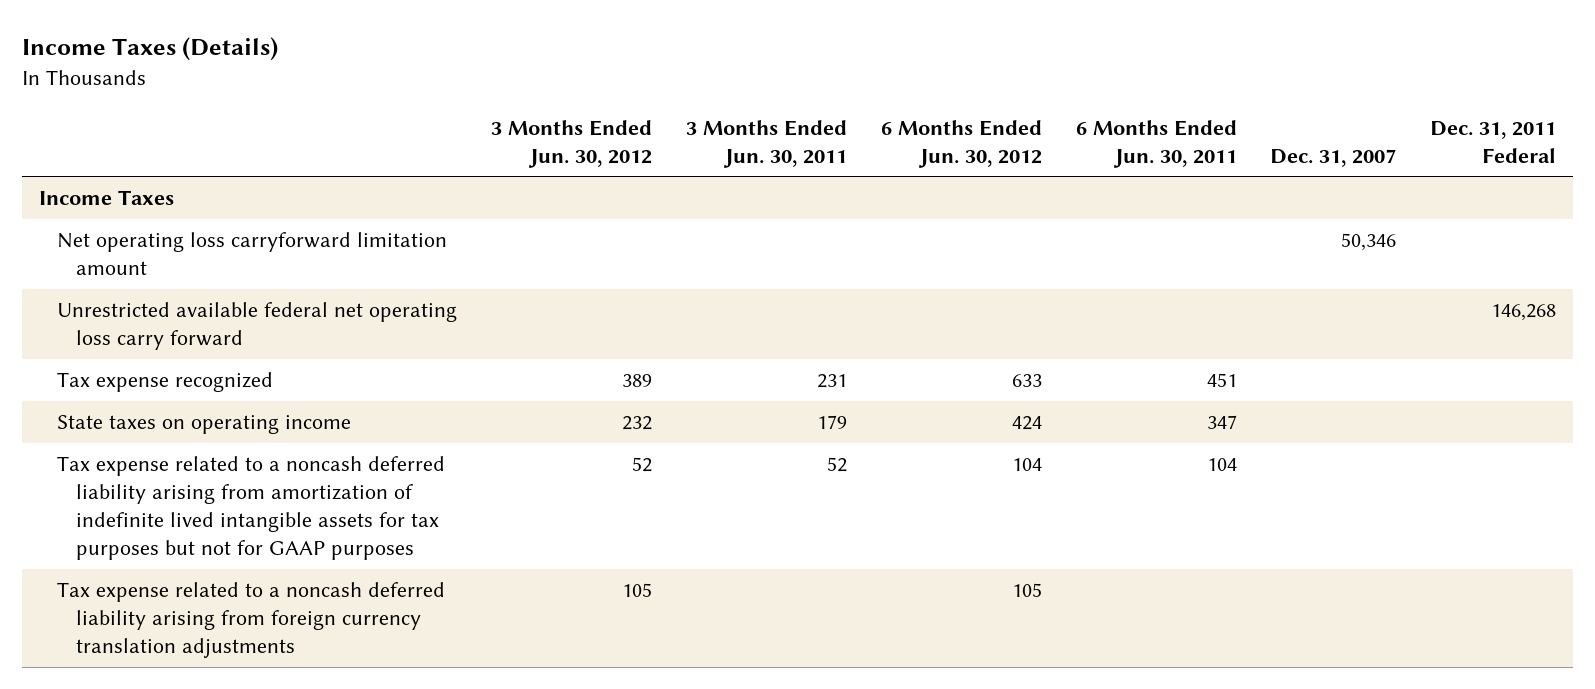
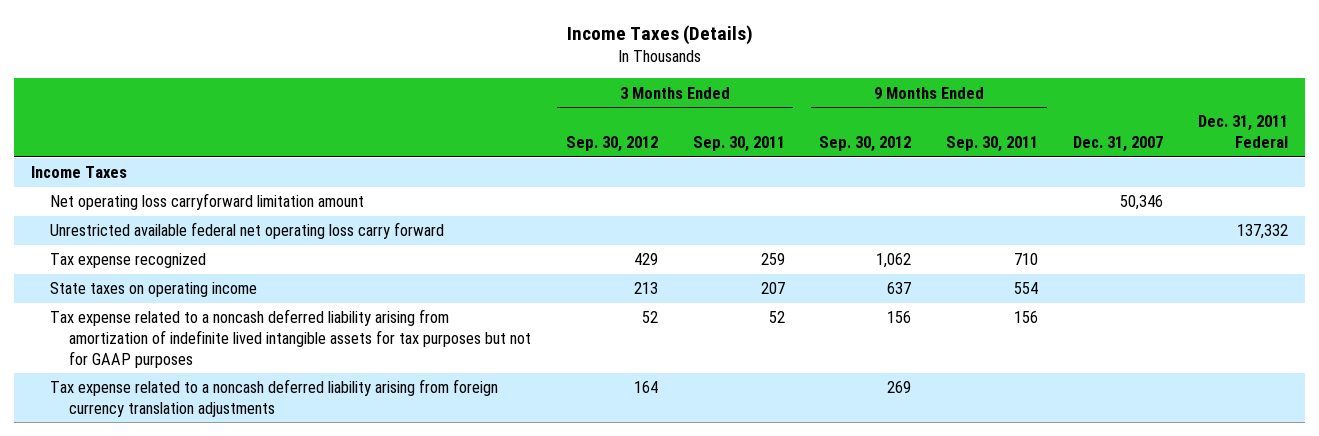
- | 3 Months Ended Jun. 30, 2012 | 3 Months Ended Jun. 30, 2011 | 6 Months Ended Jun. 30, 2012 | 6 Months Ended Jun. 30, 2011 | Dec. 31, 2007 | Dec. 31, 2011 Federal
+ | 3 Months Ended Sep. 30, 2012 | 3 Months Ended Sep. 30, 2011 | 9 Months Ended Sep. 30, 2012 | 9 Months Ended Sep. 30, 2011 | Dec. 31, 2007 | Dec. 31, 2011 Federal
- Unrestricted available federal net operating loss carry forward | | | | | | 146,268
+ Unrestricted available federal net operating loss carry forward | | | | | | 137,332

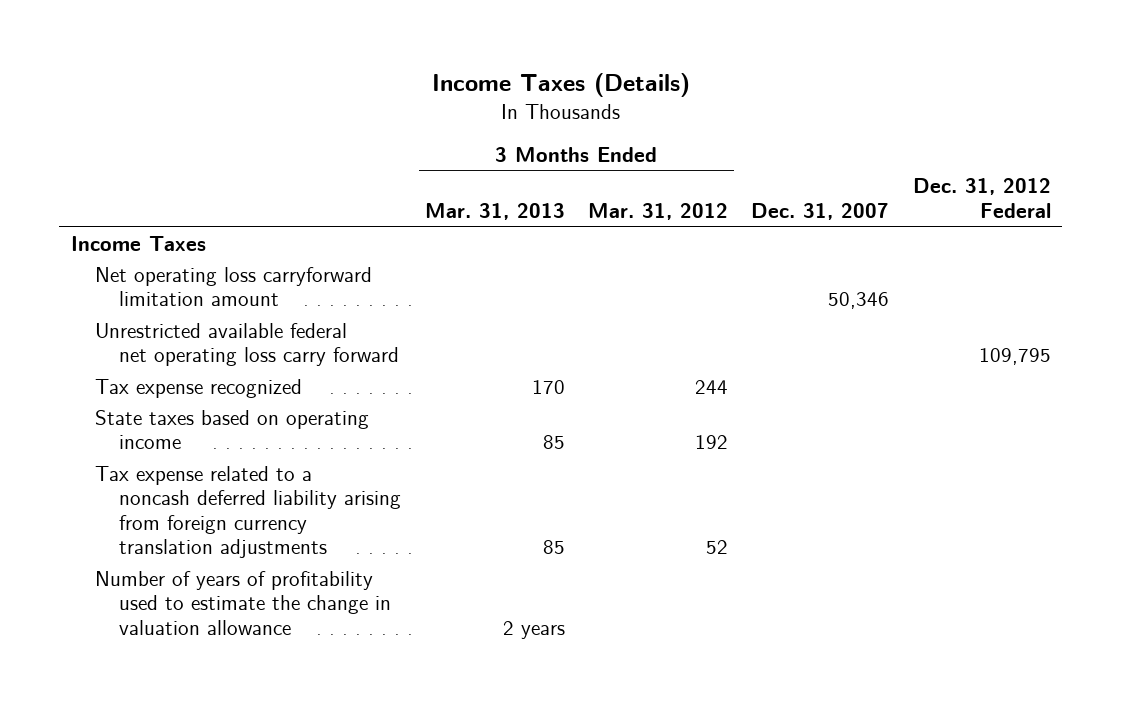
- | 3 Months Ended Sep. 30, 2012 | 3 Months Ended Sep. 30, 2011 | 9 Months Ended Sep. 30, 2012 | 9 Months Ended Sep. 30, 2011 | Dec. 31, 2007 | Dec. 31, 2011 Federal
+ | 3 Months Ended Mar. 31, 2013 | 3 Months Ended Mar. 31, 2012 | Dec. 31, 2007 | Dec. 31, 2012 Federal
- State taxes on operating income | 213 | 207 | 637 | 554 | |
- Tax expense related to a noncash deferred liability arising from amortization of indefinite lived intangible assets for tax purposes but not for GAAP purposes | 52 | 52 | 156 | 156 | |
+ State taxes based on operating income | 85 | 192 | |
+ Number of years of profitability used to estimate the change in valuation allowance | 2 years | | |

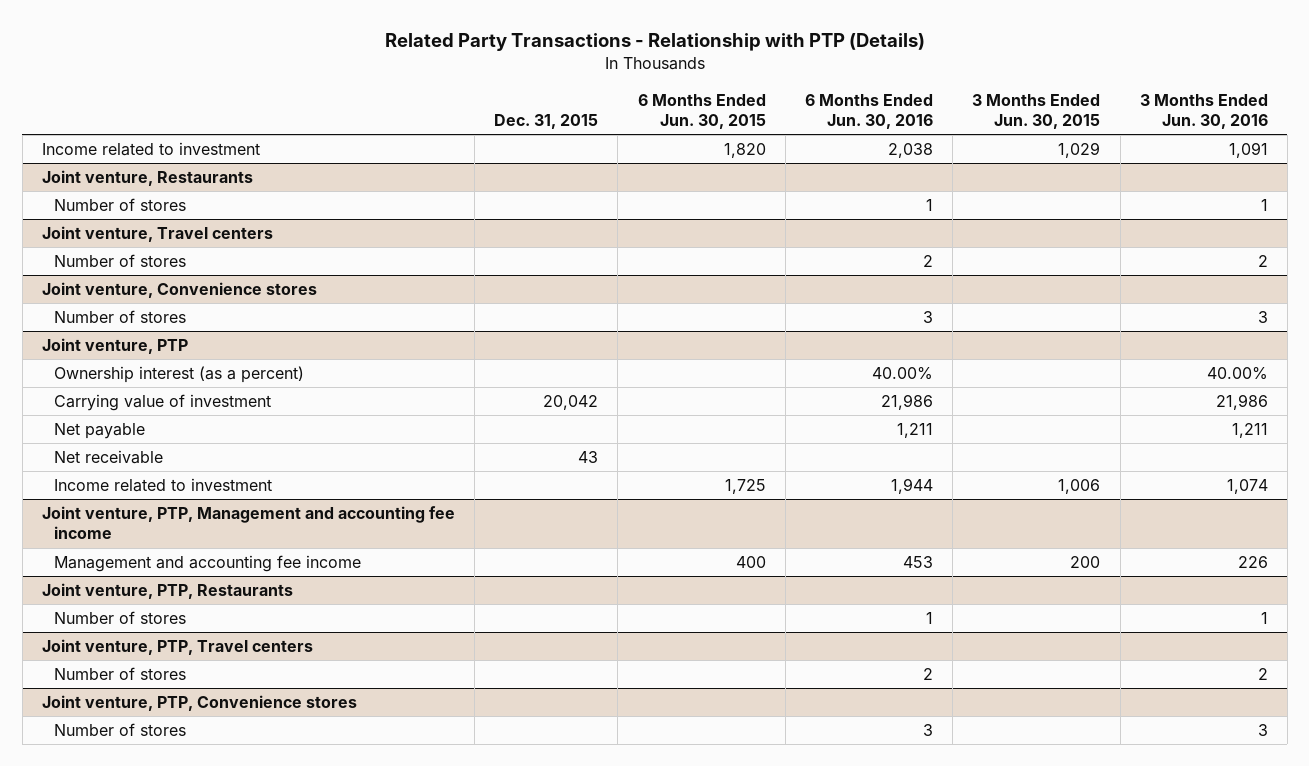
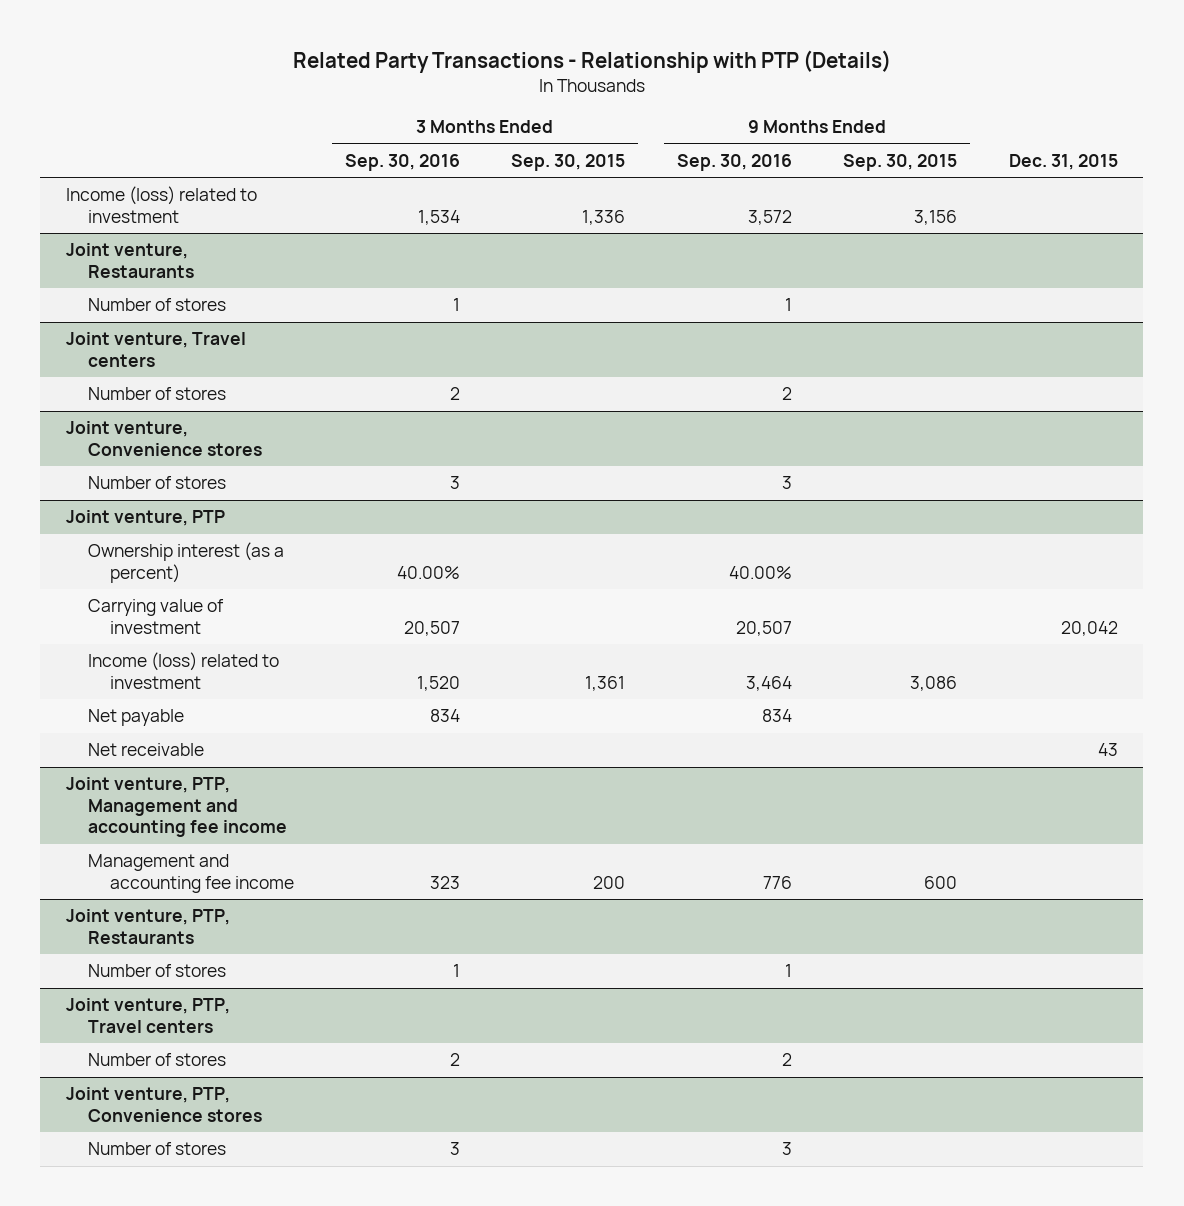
- | Dec. 31, 2015 | 6 Months Ended Jun. 30, 2015 | 6 Months Ended Jun. 30, 2016 | 3 Months Ended Jun. 30, 2015 | 3 Months Ended Jun. 30, 2016
+ | 3 Months Ended Sep. 30, 2016 | 3 Months Ended Sep. 30, 2015 | 9 Months Ended Sep. 30, 2016 | 9 Months Ended Sep. 30, 2015 | Dec. 31, 2015
- Income related to investment | | 1,820 | 2,038 | 1,029 | 1,091
+ Income (loss) related to investment | 1,534 | 1,336 | 3,572 | 3,156 |
@ Joint venture, PTP
+ Income (loss) related to investment | 1,520 | 1,361 | 3,464 | 3,086 |
- Income related to investment | | 1,725 | 1,944 | 1,006 | 1,074

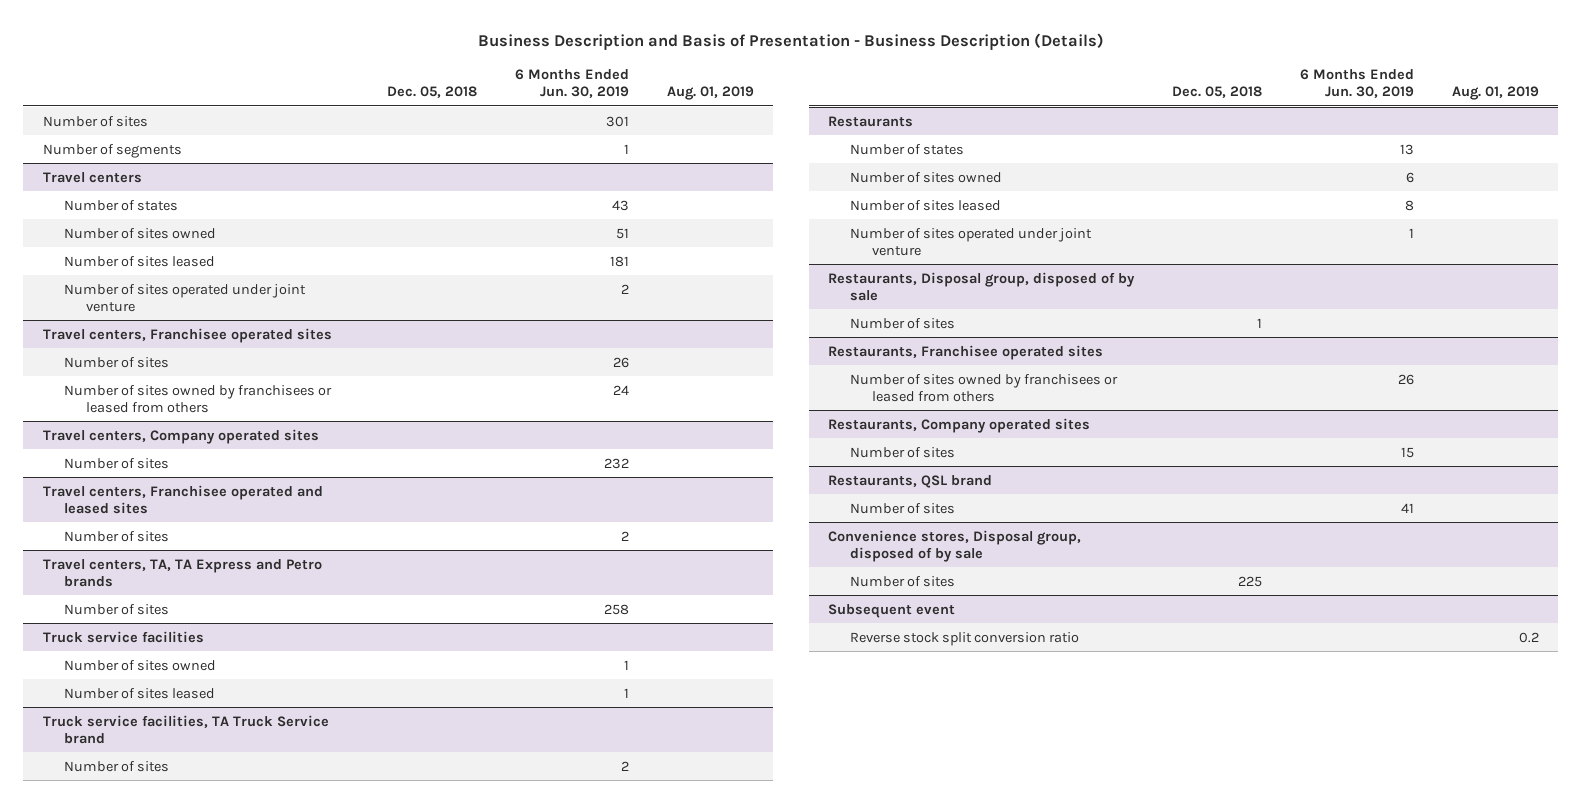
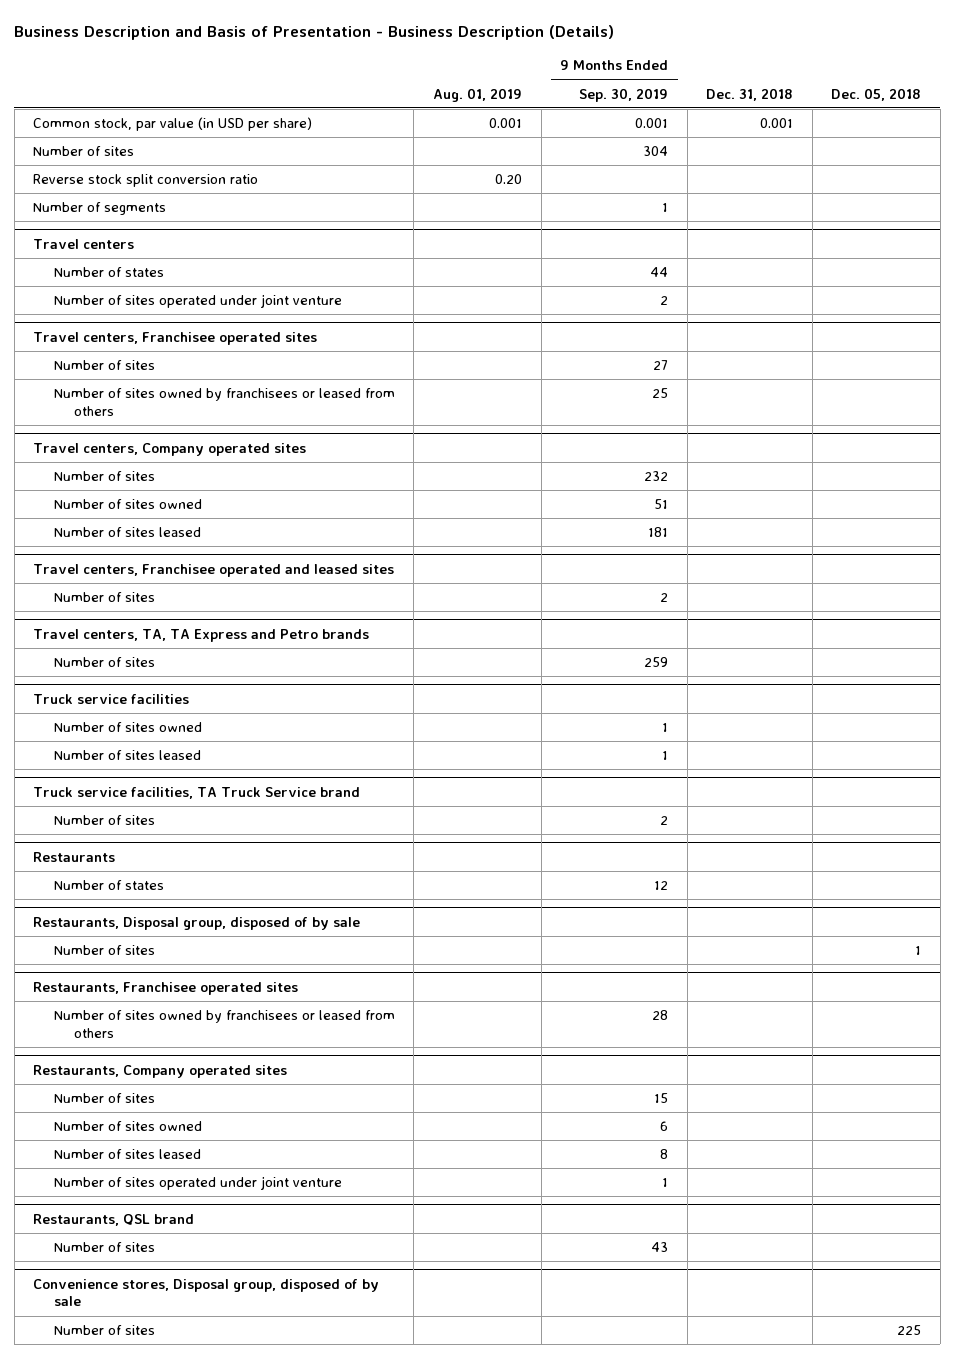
- | Dec. 05, 2018 | 6 Months Ended Jun. 30, 2019 | Aug. 01, 2019
+ | Aug. 01, 2019 | 9 Months Ended Sep. 30, 2019 | Dec. 31, 2018 | Dec. 05, 2018
+ Common stock, par value (in USD per share) | 0.001 | 0.001 | 0.001 |
+ Reverse stock split conversion ratio | 0.20 | | |
@ Travel centers
- Number of sites owned | | 51 |
- Number of sites leased | | 181 |
@ Travel centers, Company operated sites
+ Number of sites owned | | 51 | |
+ Number of sites leased | | 181 | |
@ Restaurants
- Number of sites owned | | 6 |
- Number of sites leased | | 8 |
- Number of sites operated under joint venture | | 1 |
@ Restaurants, Company operated sites
+ Number of sites owned | | 6 | |
+ Number of sites leased | | 8 | |
+ Number of sites operated under joint venture | | 1 | |
- Subsequent event
- Reverse stock split conversion ratio | | | 0.2

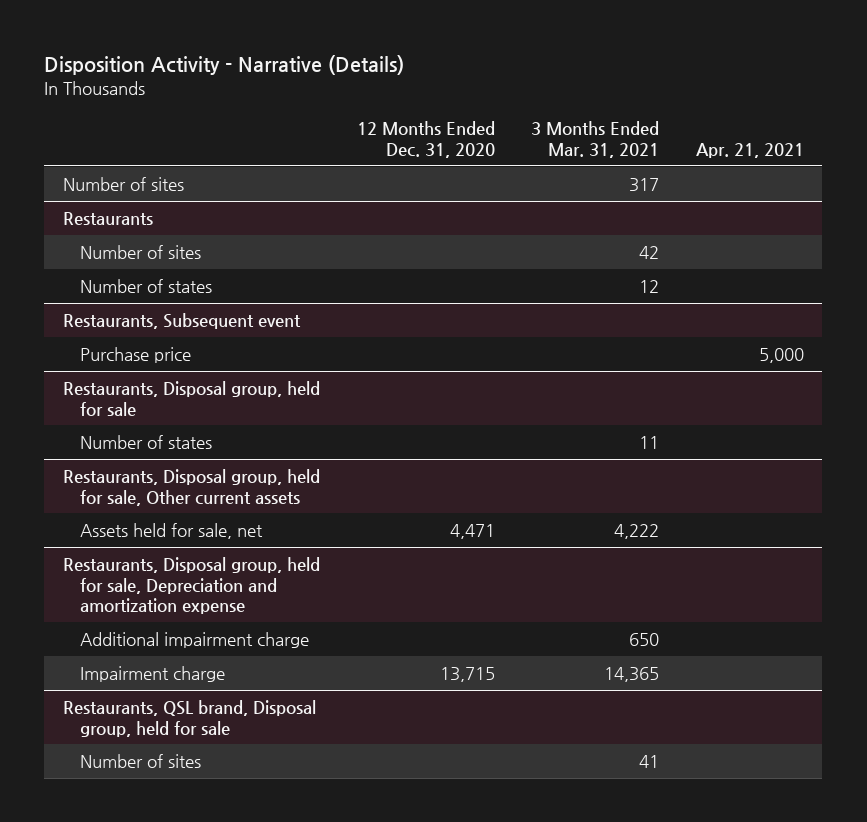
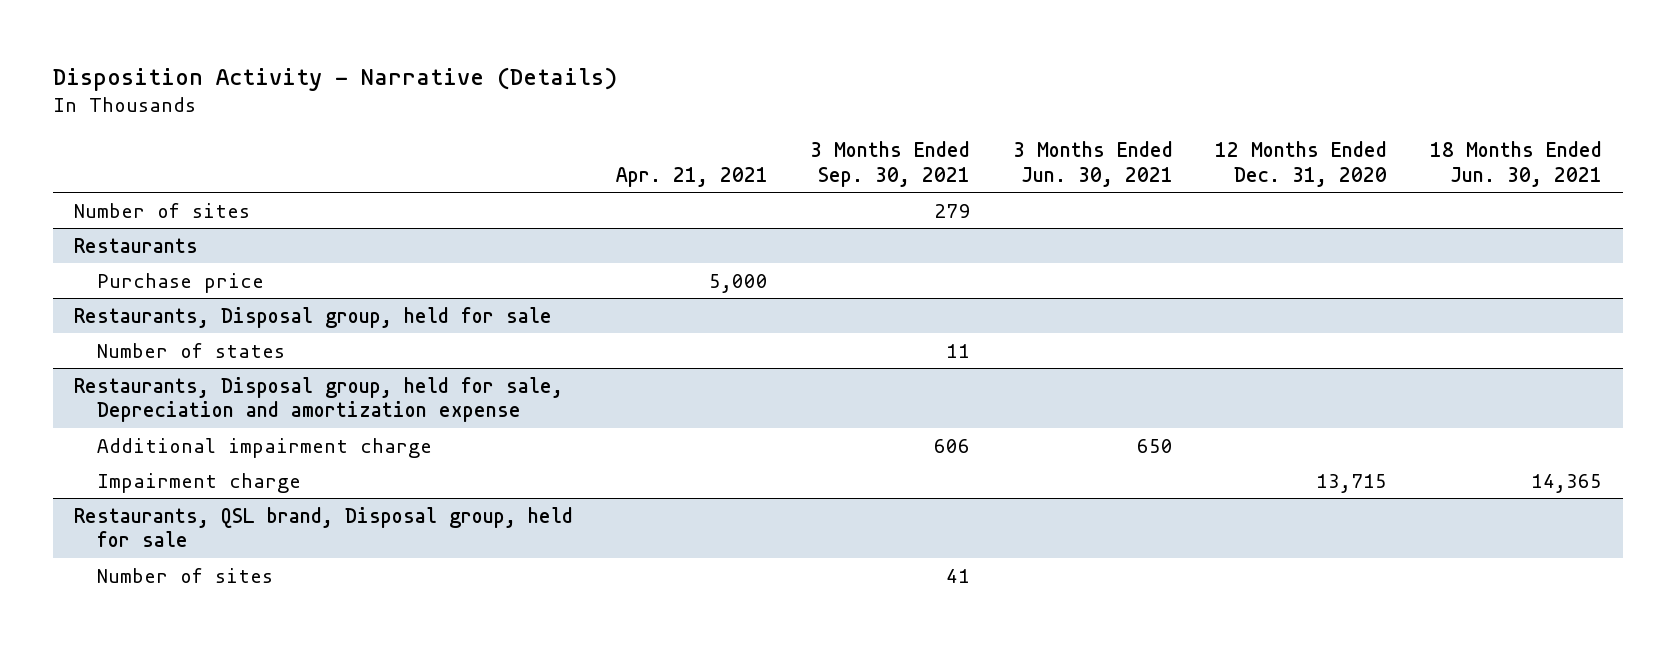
- | 12 Months Ended Dec. 31, 2020 | 3 Months Ended Mar. 31, 2021 | Apr. 21, 2021
+ | Apr. 21, 2021 | 3 Months Ended Sep. 30, 2021 | 3 Months Ended Jun. 30, 2021 | 12 Months Ended Dec. 31, 2020 | 18 Months Ended Jun. 30, 2021
@ Restaurants
- Number of sites | | 42 |
- Number of states | | 12 |
- Restaurants, Subsequent event
- Purchase price | | | 5,000
@ Restaurants
+ Purchase price | 5,000 | | | |
- Restaurants, Disposal group, held for sale, Other current assets
- Assets held for sale, net | 4,471 | 4,222 |

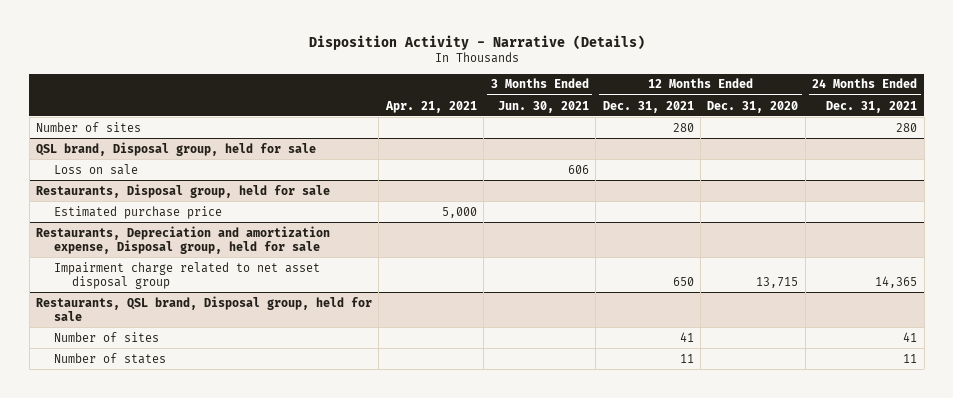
- | Apr. 21, 2021 | 3 Months Ended Sep. 30, 2021 | 3 Months Ended Jun. 30, 2021 | 12 Months Ended Dec. 31, 2020 | 18 Months Ended Jun. 30, 2021
+ | Apr. 21, 2021 | 3 Months Ended Jun. 30, 2021 | 12 Months Ended Dec. 31, 2021 | 12 Months Ended Dec. 31, 2020 | 24 Months Ended Dec. 31, 2021
- Restaurants
- Purchase price | 5,000 | | | |
+ QSL brand, Disposal group, held for sale
+ Loss on sale | | 606 | | |
@ Restaurants, Disposal group, held for sale
- Number of states | | 11 | | |
- Restaurants, Disposal group, held for sale, Depreciation and amortization expense
- Additional impairment charge | | 606 | 650 | |
- Impairment charge | | | | 13,715 | 14,365
@ Restaurants, Disposal group, held for sale
+ Estimated purchase price | 5,000 | | | |
+ Restaurants, Depreciation and amortization expense, Disposal group, held for sale
+ Impairment charge related to net asset disposal group | | | 650 | 13,715 | 14,365
@ Restaurants, QSL brand, Disposal group, held for sale
+ Number of states | | | 11 | | 11

